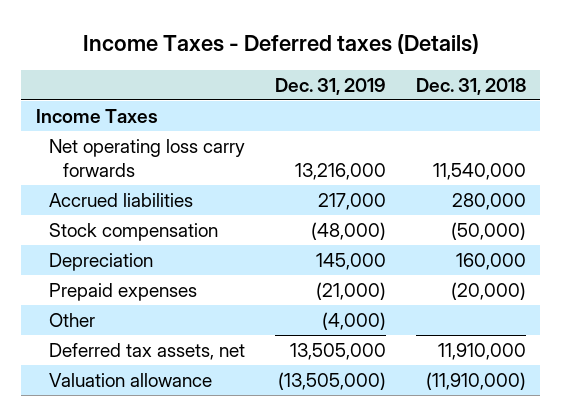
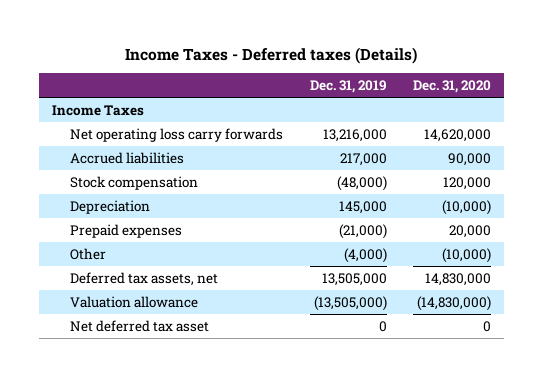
- | Dec. 31, 2019 | Dec. 31, 2018
+ | Dec. 31, 2019 | Dec. 31, 2020
+ Net deferred tax asset | 0 | 0

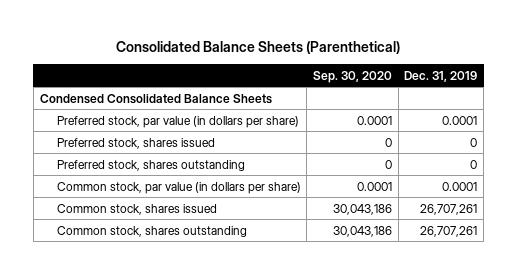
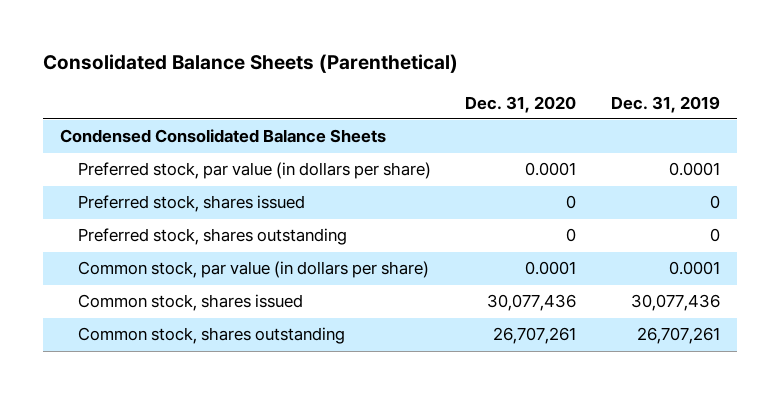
- | Sep. 30, 2020 | Dec. 31, 2019
+ | Dec. 31, 2020 | Dec. 31, 2019
- Common stock, shares issued | 30,043,186 | 26,707,261
+ Common stock, shares issued | 30,077,436 | 30,077,436

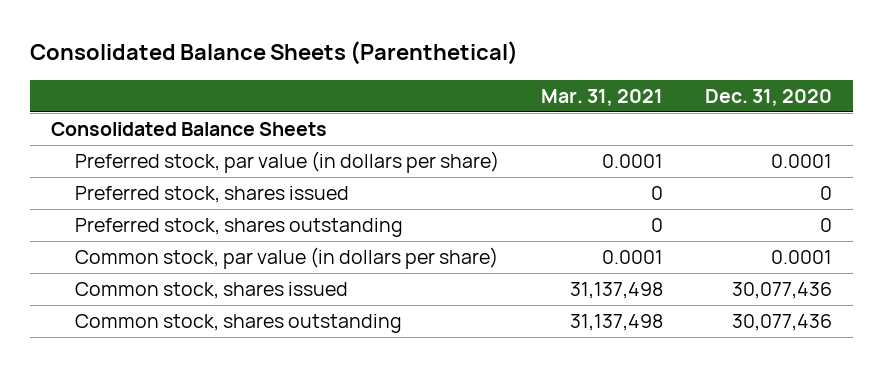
- | Dec. 31, 2020 | Dec. 31, 2019
+ | Mar. 31, 2021 | Dec. 31, 2020
- Condensed Consolidated Balance Sheets
+ Consolidated Balance Sheets
- Common stock, shares outstanding | 26,707,261 | 26,707,261
+ Common stock, shares outstanding | 31,137,498 | 30,077,436

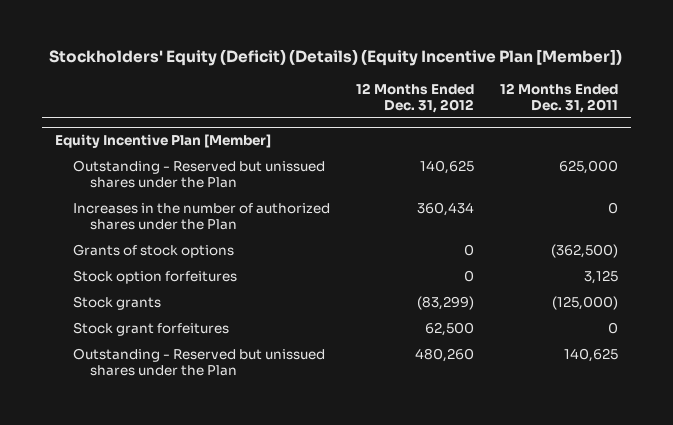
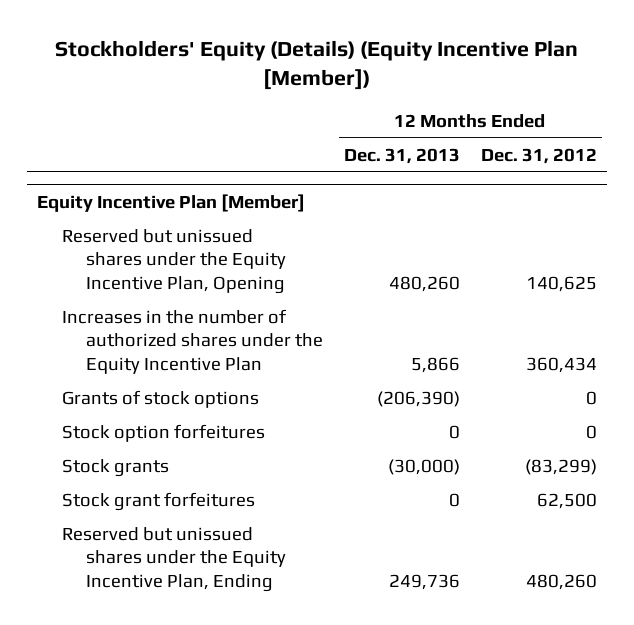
- Stockholders' Equity (Deficit) (Details) (Equity Incentive Plan [Member])
+ Stockholders' Equity (Details) (Equity Incentive Plan [Member])
- | 12 Months Ended Dec. 31, 2012 | 12 Months Ended Dec. 31, 2011
+ | 12 Months Ended Dec. 31, 2013 | 12 Months Ended Dec. 31, 2012
@ Equity Incentive Plan [Member]
- Outstanding - Reserved but unissued shares under the Plan | 140,625 | 625,000
- Increases in the number of authorized shares under the Plan | 360,434 | 0
+ Reserved but unissued shares under the Equity Incentive Plan, Opening | 480,260 | 140,625
+ Increases in the number of authorized shares under the Equity Incentive Plan | 5,866 | 360,434
- Outstanding - Reserved but unissued shares under the Plan | 480,260 | 140,625
+ Reserved but unissued shares under the Equity Incentive Plan, Ending | 249,736 | 480,260

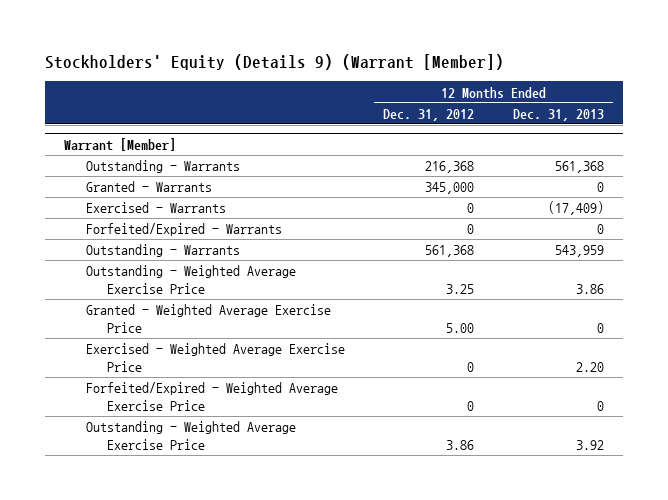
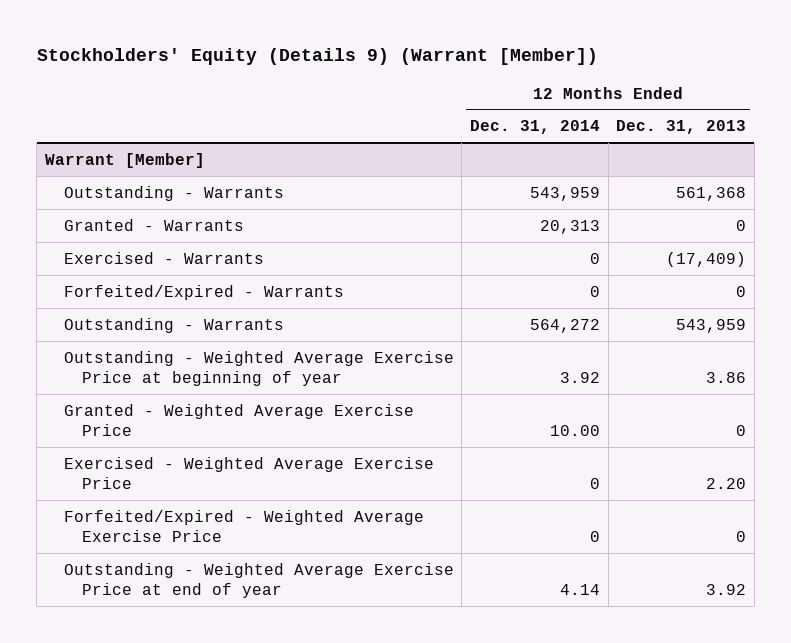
- | 12 Months Ended Dec. 31, 2012 | 12 Months Ended Dec. 31, 2013
+ | 12 Months Ended Dec. 31, 2014 | 12 Months Ended Dec. 31, 2013
@ Warrant [Member]
- Outstanding - Weighted Average Exercise Price | 3.25 | 3.86
+ Outstanding - Weighted Average Exercise Price at beginning of year | 3.92 | 3.86
- Outstanding - Weighted Average Exercise Price | 3.86 | 3.92
+ Outstanding - Weighted Average Exercise Price at end of year | 4.14 | 3.92

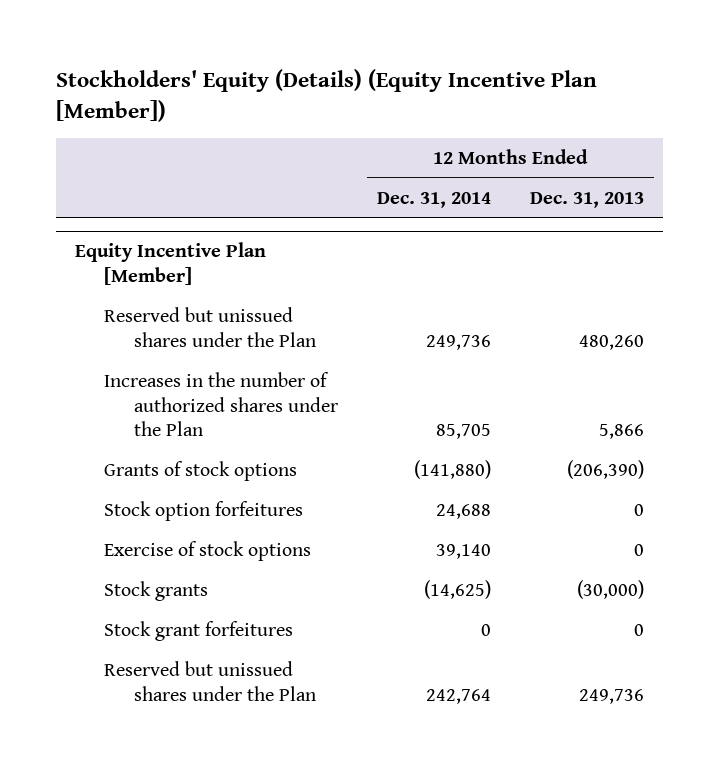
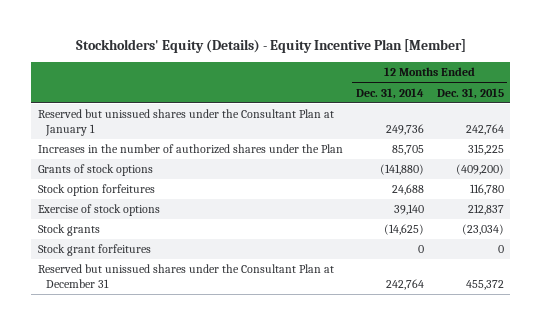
- Stockholders' Equity (Details) (Equity Incentive Plan [Member])
+ Stockholders' Equity (Details) - Equity Incentive Plan [Member]
- | 12 Months Ended Dec. 31, 2014 | 12 Months Ended Dec. 31, 2013
+ | 12 Months Ended Dec. 31, 2014 | 12 Months Ended Dec. 31, 2015
- Equity Incentive Plan [Member]
- Reserved but unissued shares under the Plan | 249,736 | 480,260
+ Reserved but unissued shares under the Consultant Plan at January 1 | 249,736 | 242,764
- Reserved but unissued shares under the Plan | 242,764 | 249,736
+ Reserved but unissued shares under the Consultant Plan at December 31 | 242,764 | 455,372

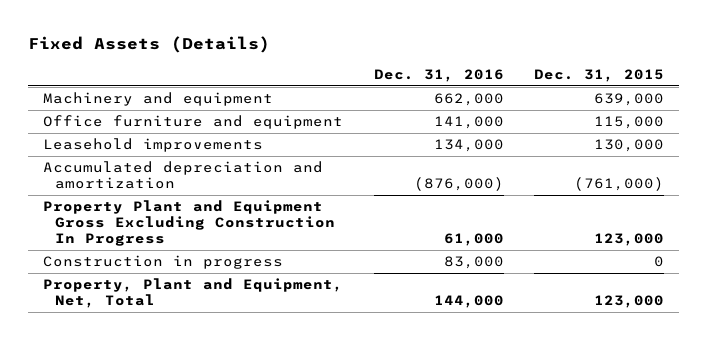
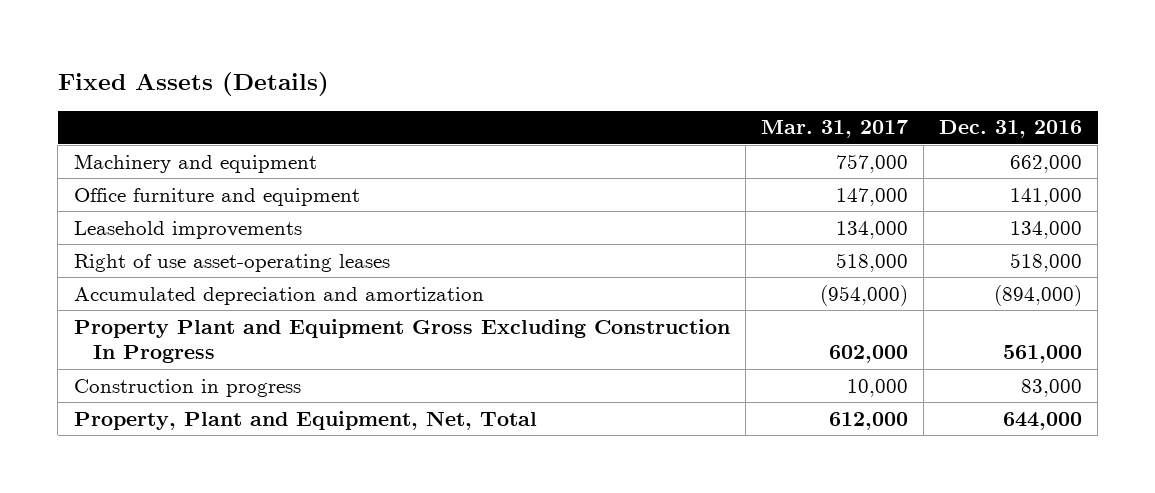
- | Dec. 31, 2016 | Dec. 31, 2015
+ | Mar. 31, 2017 | Dec. 31, 2016
- Accumulated depreciation and amortization | (876,000) | (761,000)
- Property Plant and Equipment Gross Excluding Construction In Progress | 61,000 | 123,000
+ Right of use asset-operating leases | 518,000 | 518,000
+ Accumulated depreciation and amortization | (954,000) | (894,000)
+ Property Plant and Equipment Gross Excluding Construction In Progress | 602,000 | 561,000
- Property, Plant and Equipment, Net, Total | 144,000 | 123,000
+ Property, Plant and Equipment, Net, Total | 612,000 | 644,000

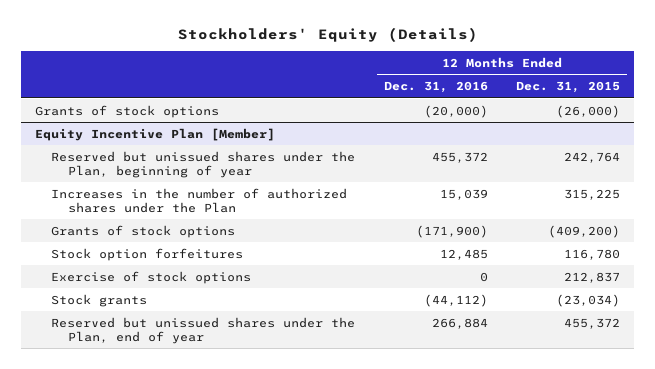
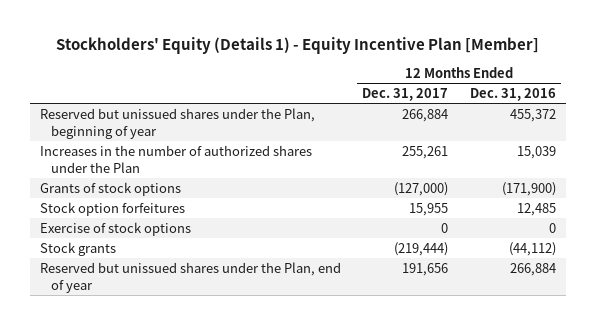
- Stockholders' Equity (Details)
+ Stockholders' Equity (Details 1) - Equity Incentive Plan [Member]
- | 12 Months Ended Dec. 31, 2016 | 12 Months Ended Dec. 31, 2015
+ | 12 Months Ended Dec. 31, 2017 | 12 Months Ended Dec. 31, 2016
- Grants of stock options | (20,000) | (26,000)
- Equity Incentive Plan [Member]

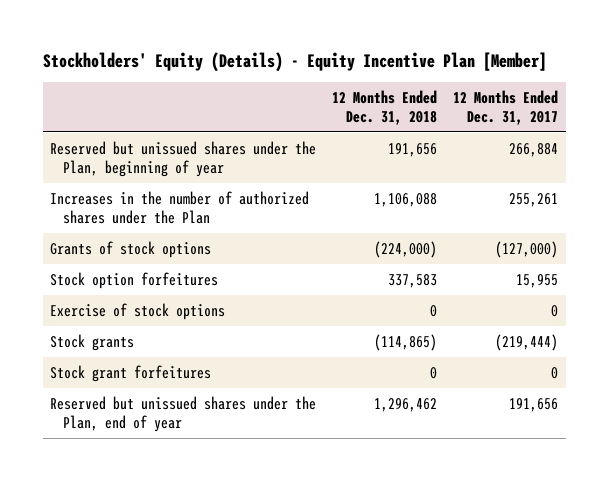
- Stockholders' Equity (Details 1) - Equity Incentive Plan [Member]
+ Stockholders' Equity (Details) - Equity Incentive Plan [Member]
- | 12 Months Ended Dec. 31, 2017 | 12 Months Ended Dec. 31, 2016
+ | 12 Months Ended Dec. 31, 2018 | 12 Months Ended Dec. 31, 2017
+ Stock grant forfeitures | 0 | 0

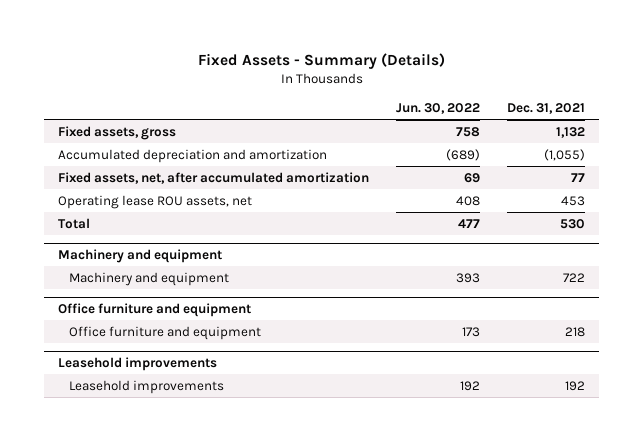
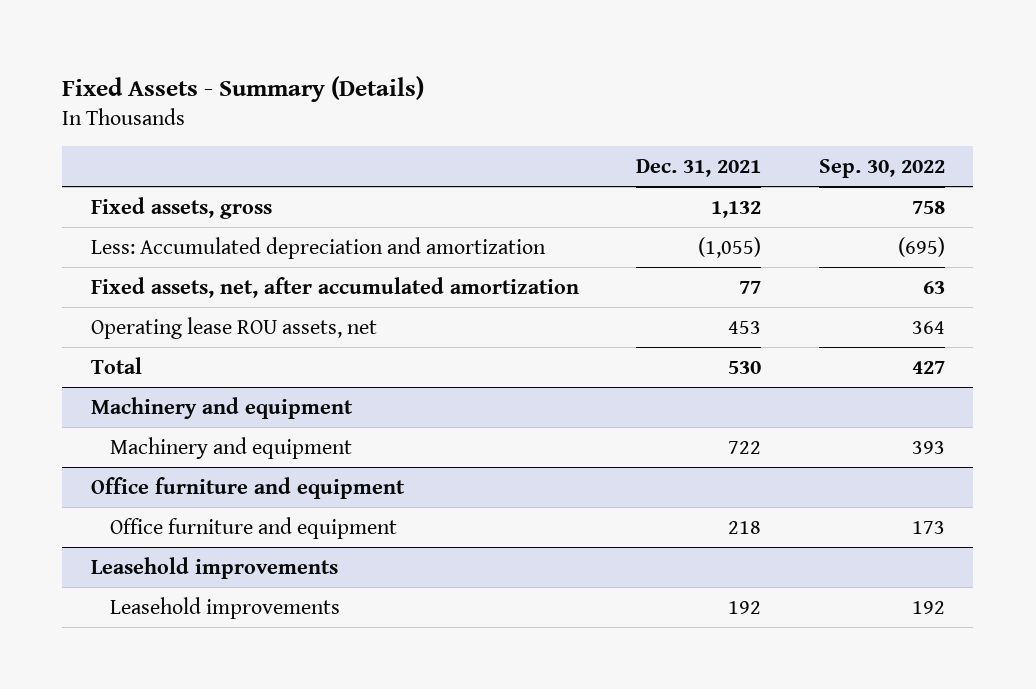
- | Jun. 30, 2022 | Dec. 31, 2021
+ | Dec. 31, 2021 | Sep. 30, 2022
- Accumulated depreciation and amortization | (689) | (1,055)
+ Less: Accumulated depreciation and amortization | (1,055) | (695)

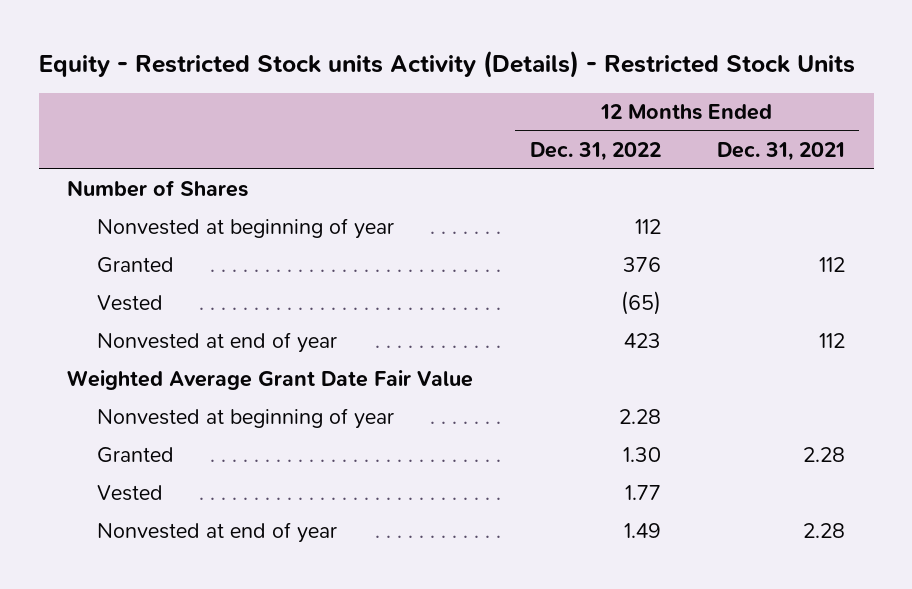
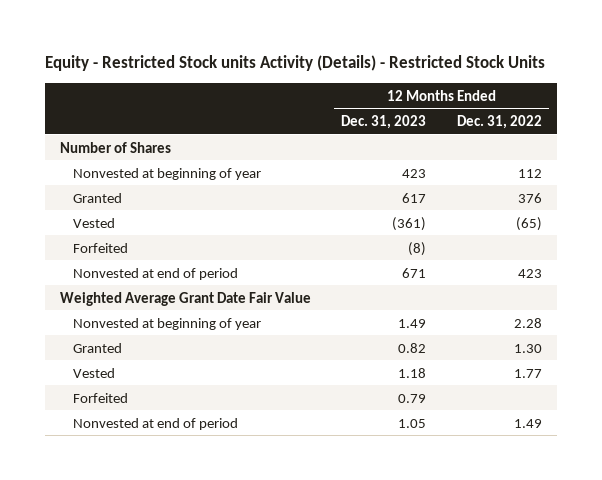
- | 12 Months Ended Dec. 31, 2022 | 12 Months Ended Dec. 31, 2021
+ | 12 Months Ended Dec. 31, 2023 | 12 Months Ended Dec. 31, 2022
- Nonvested at end of year | 423 | 112
+ Forfeited | (8) |
+ Nonvested at end of period | 671 | 423
- Nonvested at end of year | 1.49 | 2.28
+ Forfeited | 0.79 |
+ Nonvested at end of period | 1.05 | 1.49

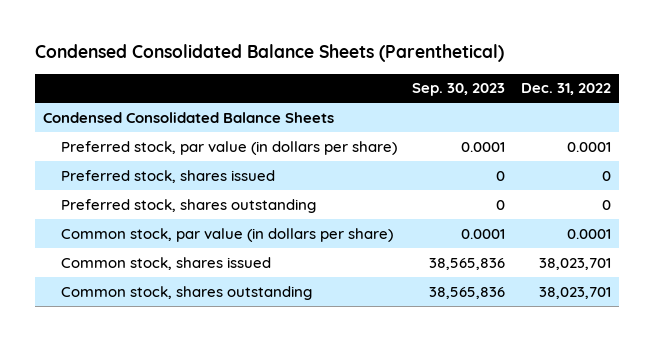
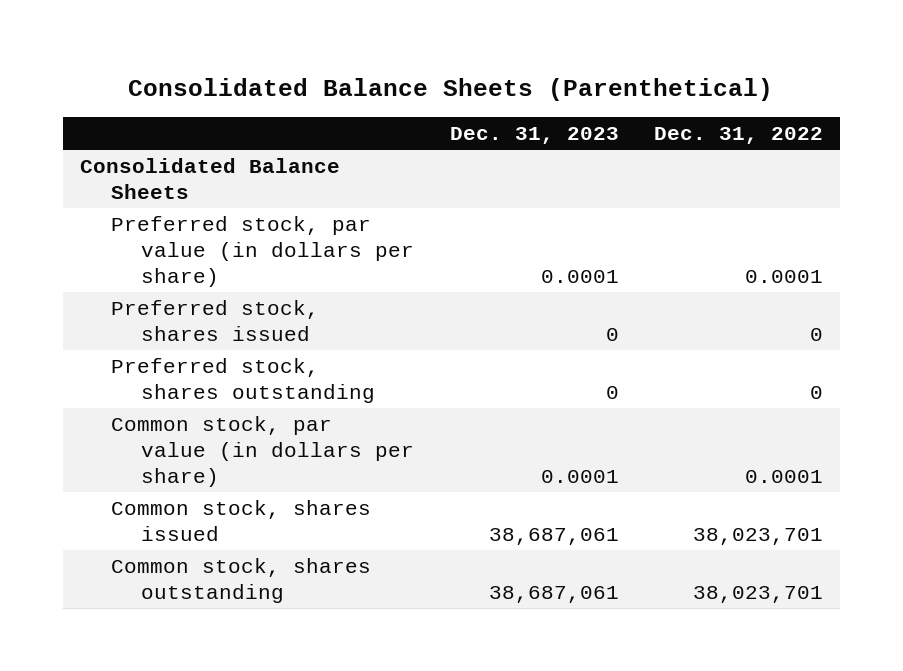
- Condensed Consolidated Balance Sheets (Parenthetical)
+ Consolidated Balance Sheets (Parenthetical)
- | Sep. 30, 2023 | Dec. 31, 2022
+ | Dec. 31, 2023 | Dec. 31, 2022
- Condensed Consolidated Balance Sheets
+ Consolidated Balance Sheets

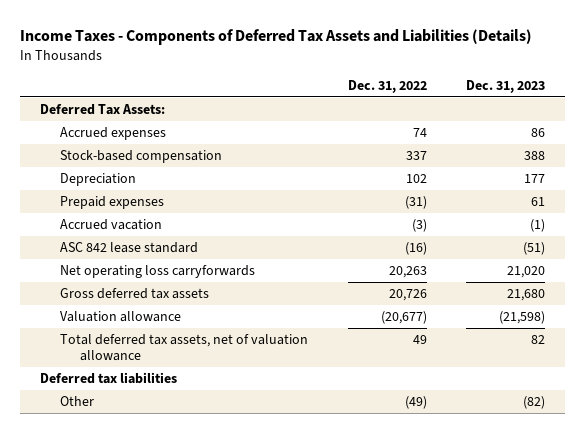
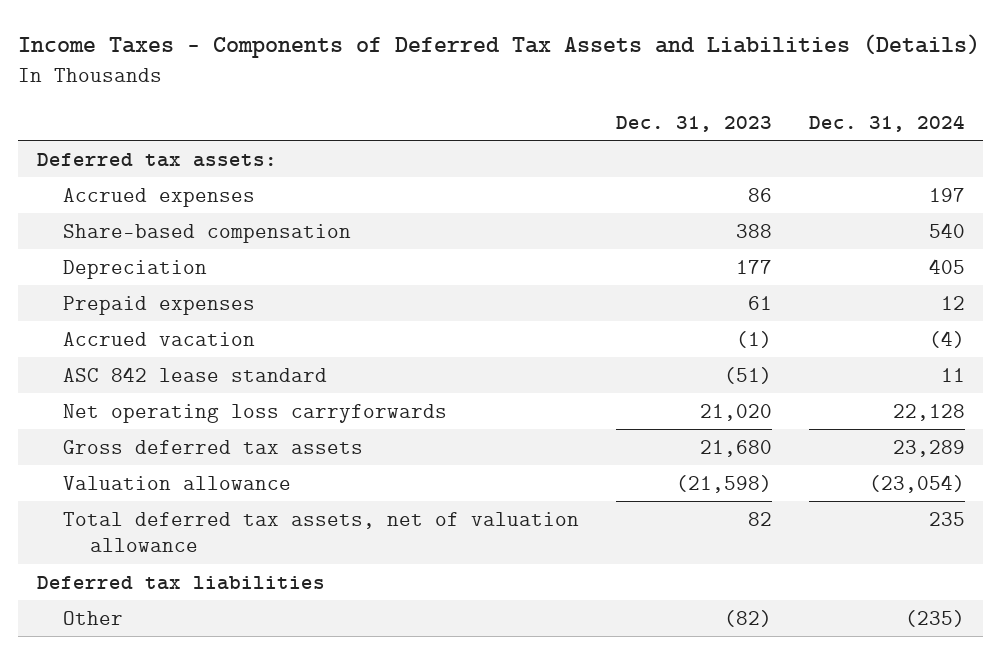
- | Dec. 31, 2022 | Dec. 31, 2023
+ | Dec. 31, 2023 | Dec. 31, 2024
- Deferred Tax Assets:
+ Deferred tax assets:
- Stock-based compensation | 337 | 388
+ Share-based compensation | 388 | 540

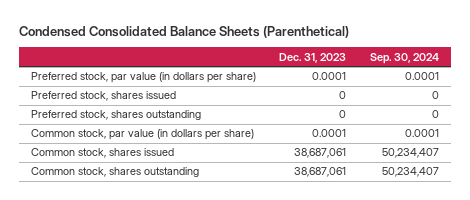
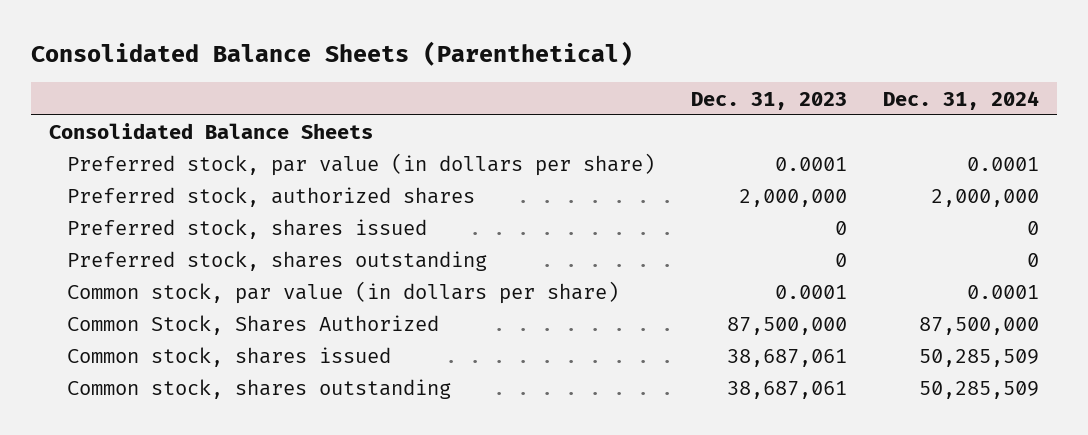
- Condensed Consolidated Balance Sheets (Parenthetical)
+ Consolidated Balance Sheets (Parenthetical)
- | Dec. 31, 2023 | Sep. 30, 2024
+ | Dec. 31, 2023 | Dec. 31, 2024
+ Consolidated Balance Sheets
+ Preferred stock, authorized shares | 2,000,000 | 2,000,000
+ Common Stock, Shares Authorized | 87,500,000 | 87,500,000

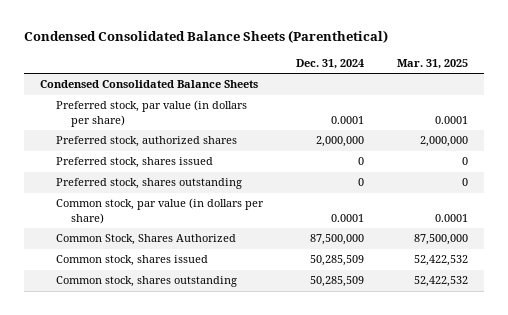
- Consolidated Balance Sheets (Parenthetical)
+ Condensed Consolidated Balance Sheets (Parenthetical)
- | Dec. 31, 2023 | Dec. 31, 2024
+ | Dec. 31, 2024 | Mar. 31, 2025
- Consolidated Balance Sheets
+ Condensed Consolidated Balance Sheets

